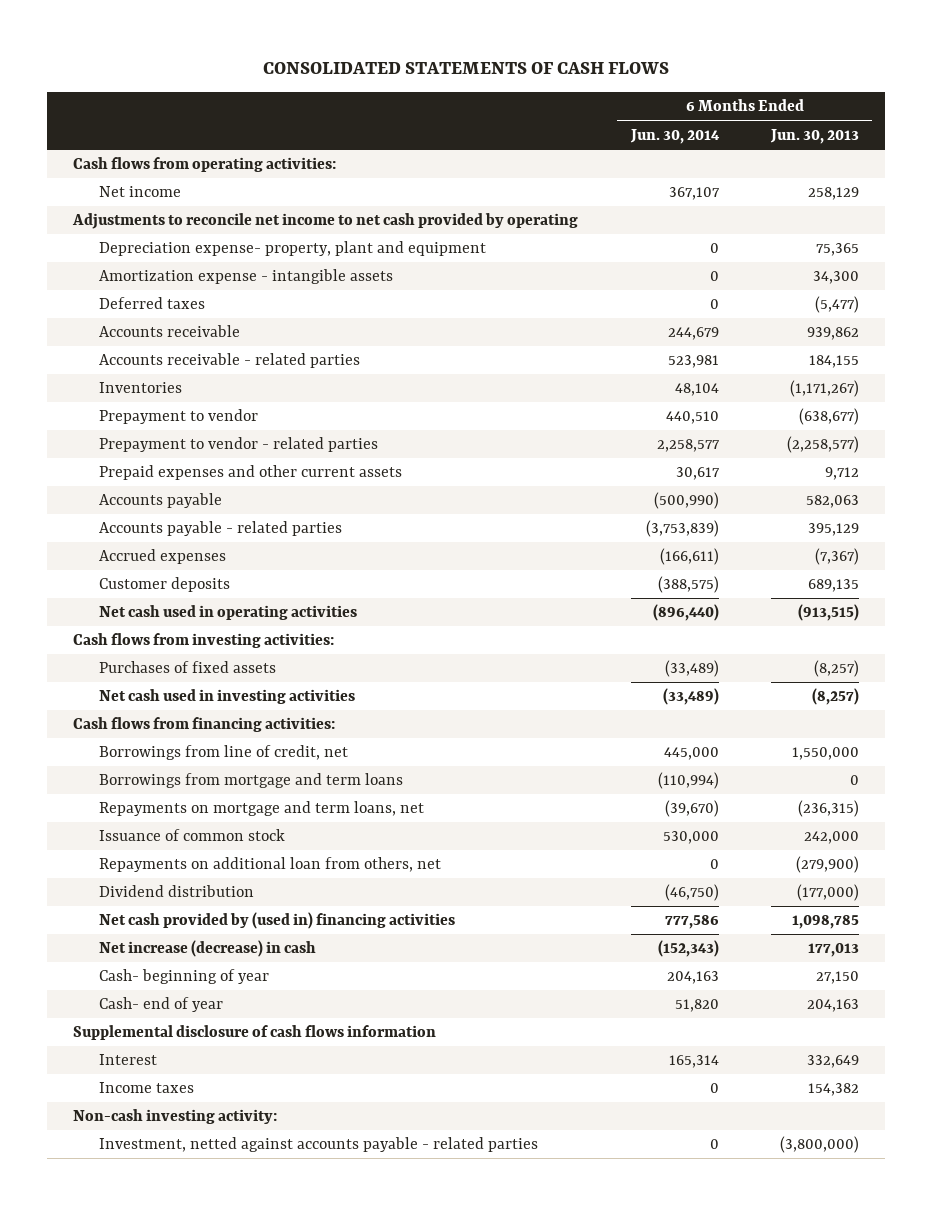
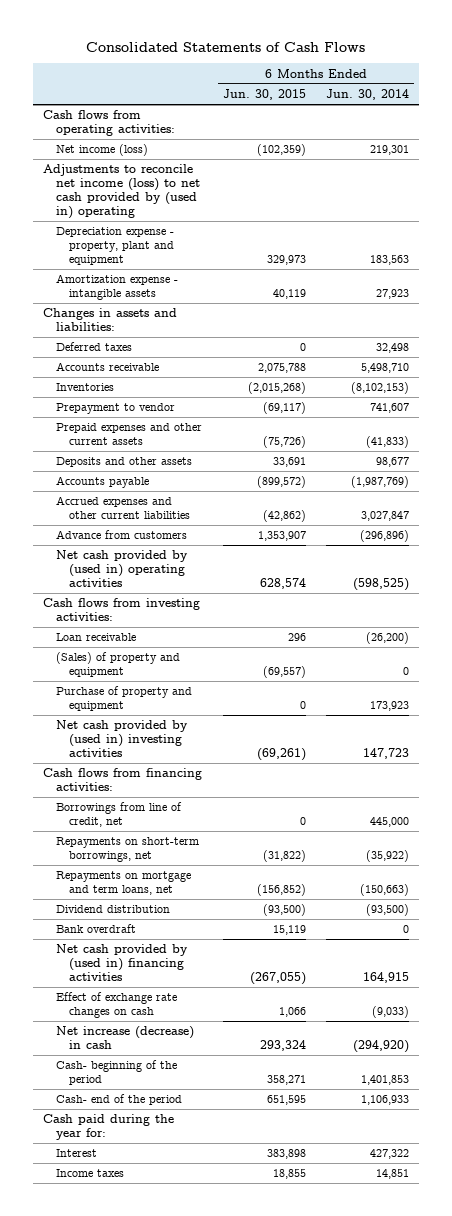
- CONSOLIDATED STATEMENTS OF CASH FLOWS
+ Consolidated Statements of Cash Flows
- | 6 Months Ended Jun. 30, 2014 | 6 Months Ended Jun. 30, 2013
+ | 6 Months Ended Jun. 30, 2015 | 6 Months Ended Jun. 30, 2014
- Net income | 367,107 | 258,129
- Adjustments to reconcile net income to net cash provided by operating
- Depreciation expense- property, plant and equipment | 0 | 75,365
- Amortization expense - intangible assets | 0 | 34,300
- Deferred taxes | 0 | (5,477)
- Accounts receivable | 244,679 | 939,862
- Accounts receivable - related parties | 523,981 | 184,155
- Inventories | 48,104 | (1,171,267)
- Prepayment to vendor | 440,510 | (638,677)
- Prepayment to vendor - related parties | 2,258,577 | (2,258,577)
- Prepaid expenses and other current assets | 30,617 | 9,712
- Accounts payable | (500,990) | 582,063
- Accounts payable - related parties | (3,753,839) | 395,129
- Accrued expenses | (166,611) | (7,367)
- Customer deposits | (388,575) | 689,135
- Net cash used in operating activities | (896,440) | (913,515)
+ Net income (loss) | (102,359) | 219,301
+ Adjustments to reconcile net income (loss) to net cash provided by (used in) operating
+ Depreciation expense - property, plant and equipment | 329,973 | 183,563
+ Amortization expense - intangible assets | 40,119 | 27,923
+ Changes in assets and liabilities:
+ Deferred taxes | 0 | 32,498
+ Accounts receivable | 2,075,788 | 5,498,710
+ Inventories | (2,015,268) | (8,102,153)
+ Prepayment to vendor | (69,117) | 741,607
+ Prepaid expenses and other current assets | (75,726) | (41,833)
+ Deposits and other assets | 33,691 | 98,677
+ Accounts payable | (899,572) | (1,987,769)
+ Accrued expenses and other current liabilities | (42,862) | 3,027,847
+ Advance from customers | 1,353,907 | (296,896)
+ Net cash provided by (used in) operating activities | 628,574 | (598,525)
- Purchases of fixed assets | (33,489) | (8,257)
- Net cash used in investing activities | (33,489) | (8,257)
+ Loan receivable | 296 | (26,200)
+ (Sales) of property and equipment | (69,557) | 0
+ Purchase of property and equipment | 0 | 173,923
+ Net cash provided by (used in) investing activities | (69,261) | 147,723
- Borrowings from mortgage and term loans | (110,994) | 0
- Repayments on mortgage and term loans, net | (39,670) | (236,315)
- Issuance of common stock | 530,000 | 242,000
- Repayments on additional loan from others, net | 0 | (279,900)
- Dividend distribution | (46,750) | (177,000)
- Net cash provided by (used in) financing activities | 777,586 | 1,098,785
- Net increase (decrease) in cash | (152,343) | 177,013
- Cash- beginning of year | 204,163 | 27,150
- Cash- end of year | 51,820 | 204,163
- Supplemental disclosure of cash flows information
- Interest | 165,314 | 332,649
- Income taxes | 0 | 154,382
- Non-cash investing activity:
- Investment, netted against accounts payable - related parties | 0 | (3,800,000)
+ Repayments on short-term borrowings, net | (31,822) | (35,922)
+ Repayments on mortgage and term loans, net | (156,852) | (150,663)
+ Dividend distribution | (93,500) | (93,500)
+ Bank overdraft | 15,119 | 0
+ Net cash provided by (used in) financing activities | (267,055) | 164,915
+ Effect of exchange rate changes on cash | 1,066 | (9,033)
+ Net increase (decrease) in cash | 293,324 | (294,920)
+ Cash- beginning of the period | 358,271 | 1,401,853
+ Cash- end of the period | 651,595 | 1,106,933
+ Cash paid during the year for:
+ Interest | 383,898 | 427,322
+ Income taxes | 18,855 | 14,851

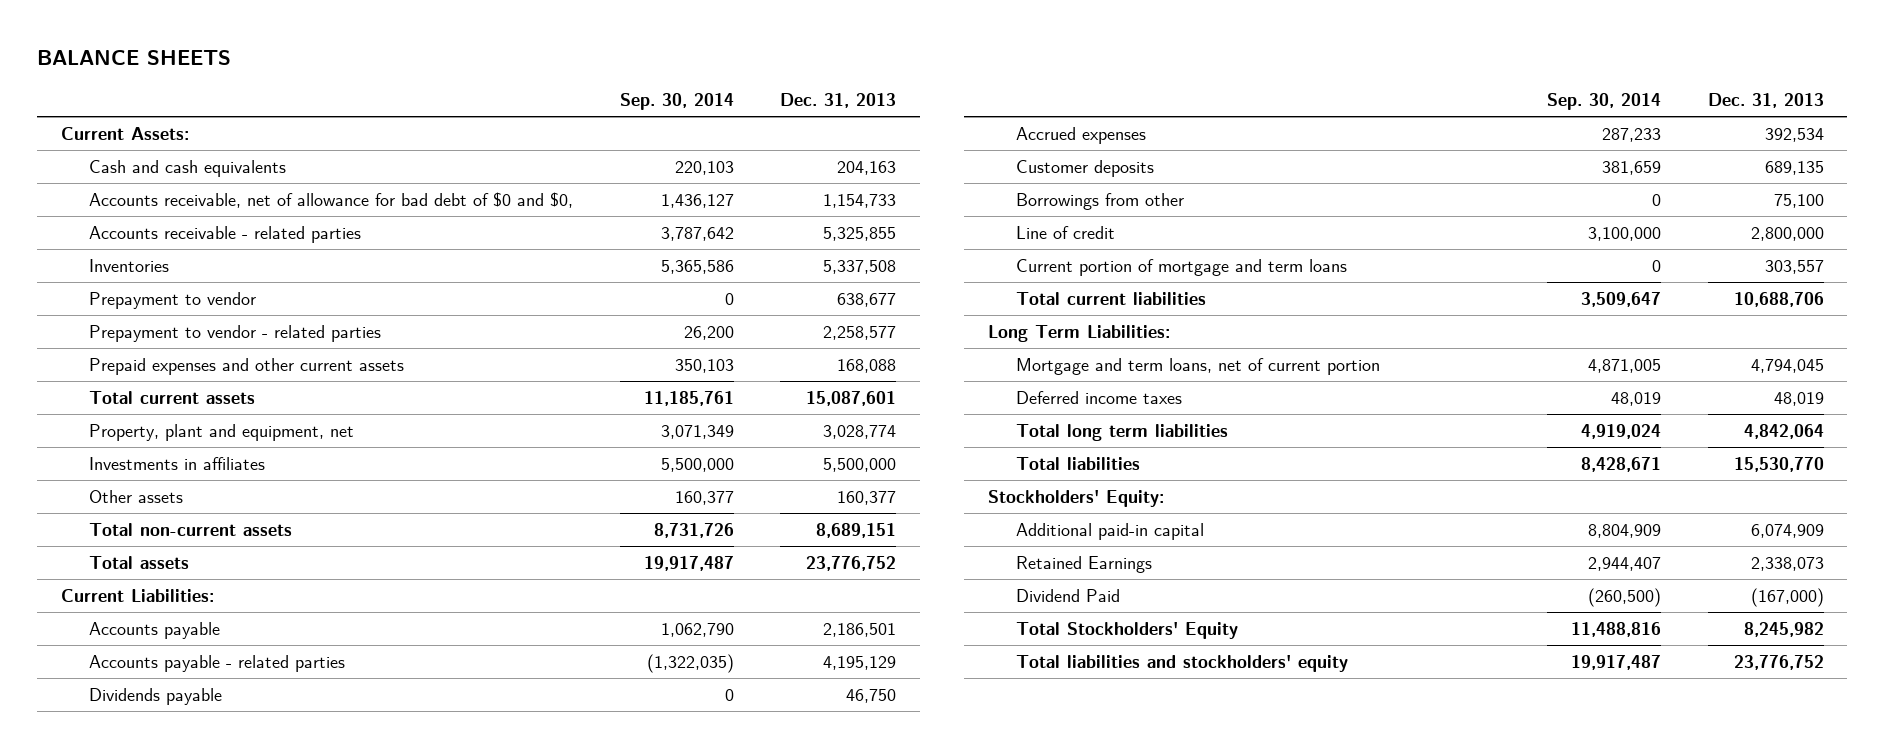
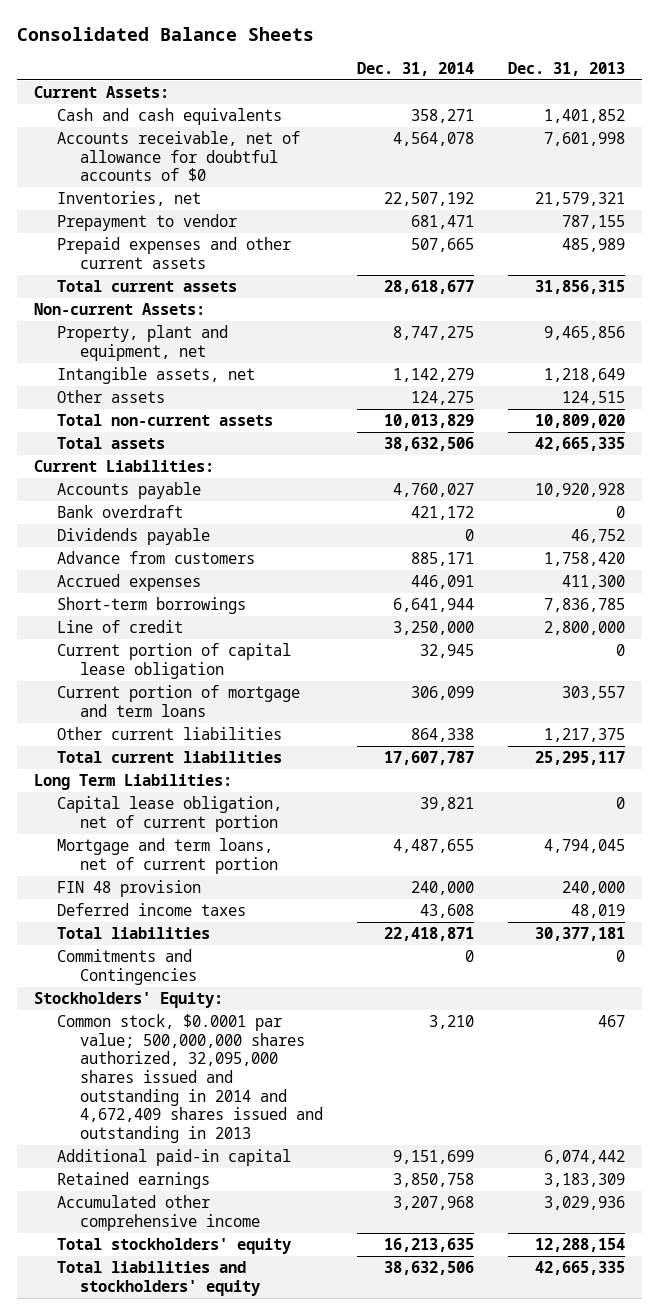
- BALANCE SHEETS
+ Consolidated Balance Sheets
- | Sep. 30, 2014 | Dec. 31, 2013
+ | Dec. 31, 2014 | Dec. 31, 2013
- Cash and cash equivalents | 220,103 | 204,163
- Accounts receivable, net of allowance for bad debt of $0 and $0, | 1,436,127 | 1,154,733
- Accounts receivable - related parties | 3,787,642 | 5,325,855
- Inventories | 5,365,586 | 5,337,508
- Prepayment to vendor | 0 | 638,677
- Prepayment to vendor - related parties | 26,200 | 2,258,577
- Prepaid expenses and other current assets | 350,103 | 168,088
- Total current assets | 11,185,761 | 15,087,601
- Property, plant and equipment, net | 3,071,349 | 3,028,774
- Investments in affiliates | 5,500,000 | 5,500,000
- Other assets | 160,377 | 160,377
- Total non-current assets | 8,731,726 | 8,689,151
- Total assets | 19,917,487 | 23,776,752
+ Cash and cash equivalents | 358,271 | 1,401,852
+ Accounts receivable, net of allowance for doubtful accounts of $0 | 4,564,078 | 7,601,998
+ Inventories, net | 22,507,192 | 21,579,321
+ Prepayment to vendor | 681,471 | 787,155
+ Prepaid expenses and other current assets | 507,665 | 485,989
+ Total current assets | 28,618,677 | 31,856,315
+ Non-current Assets:
+ Property, plant and equipment, net | 8,747,275 | 9,465,856
+ Intangible assets, net | 1,142,279 | 1,218,649
+ Other assets | 124,275 | 124,515
+ Total non-current assets | 10,013,829 | 10,809,020
+ Total assets | 38,632,506 | 42,665,335
- Accounts payable | 1,062,790 | 2,186,501
- Accounts payable - related parties | (1,322,035) | 4,195,129
- Dividends payable | 0 | 46,750
- Accrued expenses | 287,233 | 392,534
- Customer deposits | 381,659 | 689,135
- Borrowings from other | 0 | 75,100
+ Accounts payable | 4,760,027 | 10,920,928
+ Bank overdraft | 421,172 | 0
+ Dividends payable | 0 | 46,752
+ Advance from customers | 885,171 | 1,758,420
+ Accrued expenses | 446,091 | 411,300
+ Short-term borrowings | 6,641,944 | 7,836,785
+ Current portion of capital lease obligation | 32,945 | 0
- Total current liabilities | 3,509,647 | 10,688,706
+ Other current liabilities | 864,338 | 1,217,375
+ Total current liabilities | 17,607,787 | 25,295,117
+ Capital lease obligation, net of current portion | 39,821 | 0
+ FIN 48 provision | 240,000 | 240,000
- Total long term liabilities | 4,919,024 | 4,842,064
- Total liabilities | 8,428,671 | 15,530,770
+ Total liabilities | 22,418,871 | 30,377,181
+ Commitments and Contingencies | 0 | 0
- Additional paid-in capital | 8,804,909 | 6,074,909
- Retained Earnings | 2,944,407 | 2,338,073
- Dividend Paid | (260,500) | (167,000)
- Total Stockholders' Equity | 11,488,816 | 8,245,982
- Total liabilities and stockholders' equity | 19,917,487 | 23,776,752
+ Common stock, $0.0001 par value; 500,000,000 shares authorized, 32,095,000 shares issued and outstanding in 2014 and 4,672,409 shares issued and outstanding in 2013 | 3,210 | 467
+ Additional paid-in capital | 9,151,699 | 6,074,442
+ Retained earnings | 3,850,758 | 3,183,309
+ Accumulated other comprehensive income | 3,207,968 | 3,029,936
+ Total stockholders' equity | 16,213,635 | 12,288,154
+ Total liabilities and stockholders' equity | 38,632,506 | 42,665,335

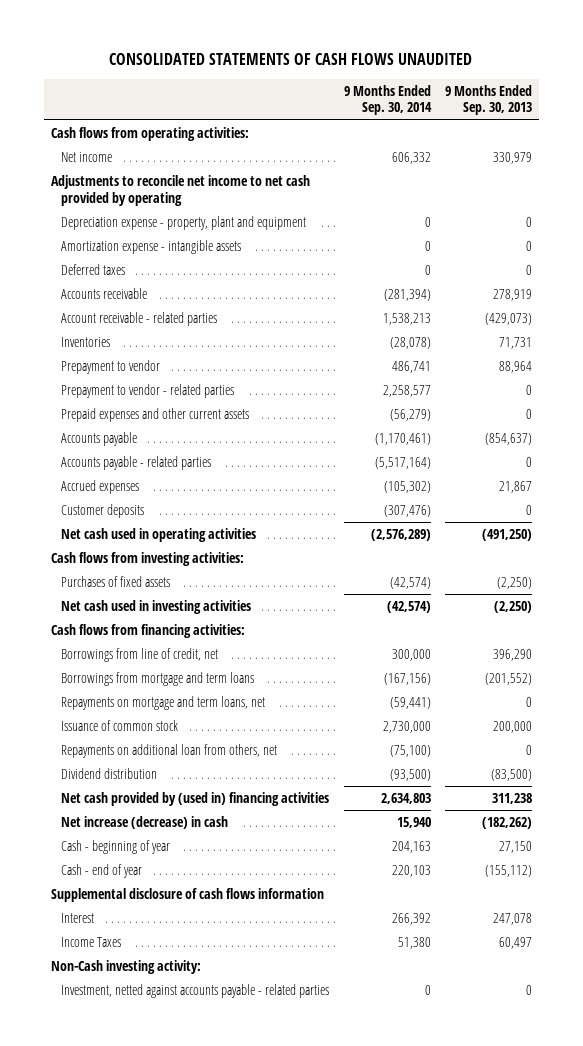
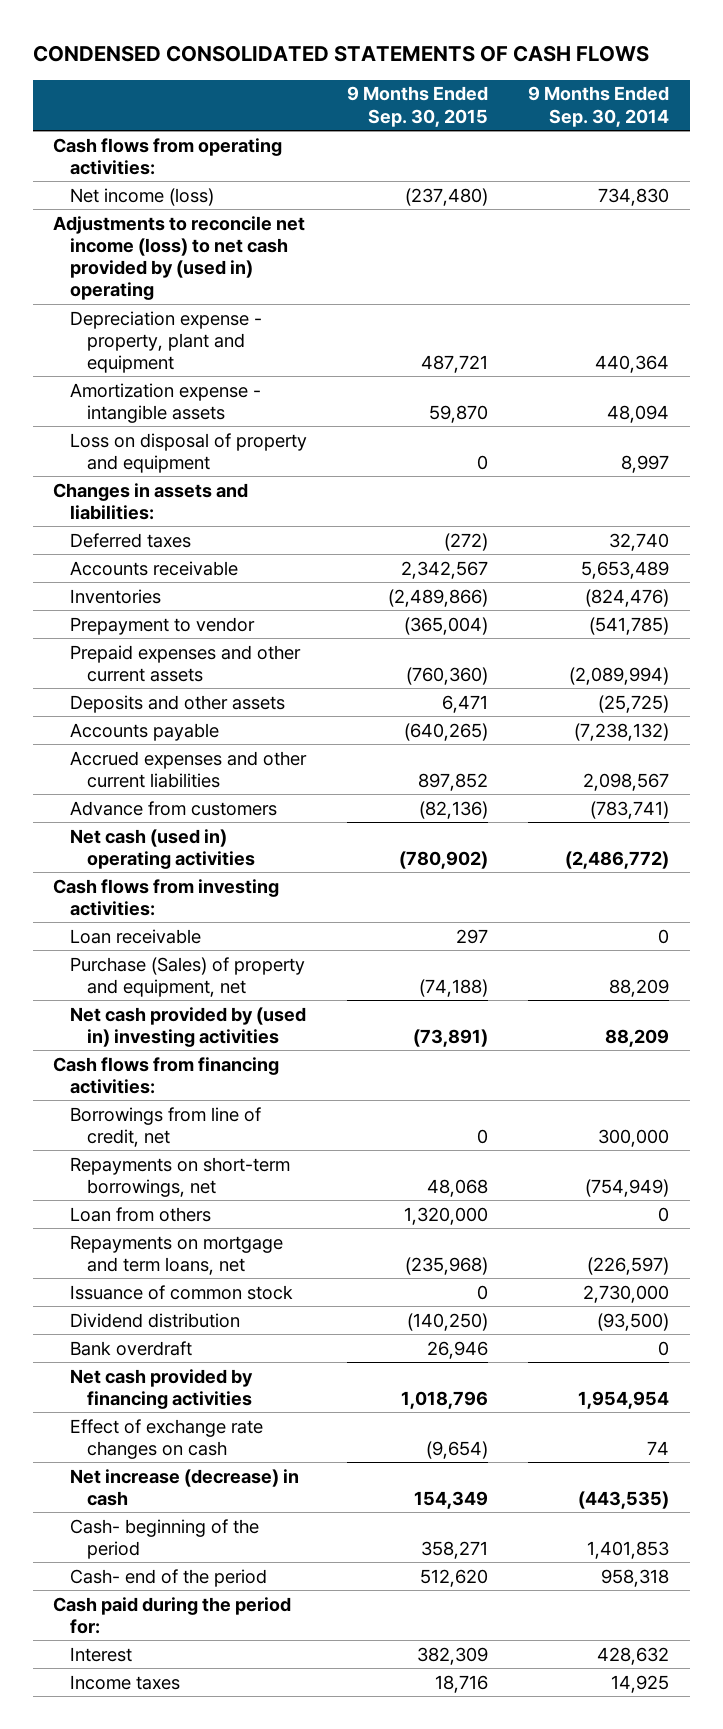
- CONSOLIDATED STATEMENTS OF CASH FLOWS UNAUDITED
+ CONDENSED CONSOLIDATED STATEMENTS OF CASH FLOWS
- | 9 Months Ended Sep. 30, 2014 | 9 Months Ended Sep. 30, 2013
+ | 9 Months Ended Sep. 30, 2015 | 9 Months Ended Sep. 30, 2014
- Net income | 606,332 | 330,979
- Adjustments to reconcile net income to net cash provided by operating
- Depreciation expense - property, plant and equipment | 0 | 0
- Amortization expense - intangible assets | 0 | 0
- Deferred taxes | 0 | 0
- Accounts receivable | (281,394) | 278,919
- Account receivable - related parties | 1,538,213 | (429,073)
- Inventories | (28,078) | 71,731
- Prepayment to vendor | 486,741 | 88,964
- Prepayment to vendor - related parties | 2,258,577 | 0
- Prepaid expenses and other current assets | (56,279) | 0
- Accounts payable | (1,170,461) | (854,637)
- Accounts payable - related parties | (5,517,164) | 0
- Accrued expenses | (105,302) | 21,867
- Customer deposits | (307,476) | 0
- Net cash used in operating activities | (2,576,289) | (491,250)
+ Net income (loss) | (237,480) | 734,830
+ Adjustments to reconcile net income (loss) to net cash provided by (used in) operating
+ Depreciation expense - property, plant and equipment | 487,721 | 440,364
+ Amortization expense - intangible assets | 59,870 | 48,094
+ Loss on disposal of property and equipment | 0 | 8,997
+ Changes in assets and liabilities:
+ Deferred taxes | (272) | 32,740
+ Accounts receivable | 2,342,567 | 5,653,489
+ Inventories | (2,489,866) | (824,476)
+ Prepayment to vendor | (365,004) | (541,785)
+ Prepaid expenses and other current assets | (760,360) | (2,089,994)
+ Deposits and other assets | 6,471 | (25,725)
+ Accounts payable | (640,265) | (7,238,132)
+ Accrued expenses and other current liabilities | 897,852 | 2,098,567
+ Advance from customers | (82,136) | (783,741)
+ Net cash (used in) operating activities | (780,902) | (2,486,772)
- Purchases of fixed assets | (42,574) | (2,250)
- Net cash used in investing activities | (42,574) | (2,250)
+ Loan receivable | 297 | 0
+ Purchase (Sales) of property and equipment, net | (74,188) | 88,209
+ Net cash provided by (used in) investing activities | (73,891) | 88,209
- Borrowings from mortgage and term loans | (167,156) | (201,552)
- Repayments on mortgage and term loans, net | (59,441) | 0
+ Repayments on short-term borrowings, net | 48,068 | (754,949)
+ Loan from others | 1,320,000 | 0
+ Repayments on mortgage and term loans, net | (235,968) | (226,597)
- Repayments on additional loan from others, net | (75,100) | 0
- Net cash provided by (used in) financing activities | 2,634,803 | 311,238
- Net increase (decrease) in cash | 15,940 | (182,262)
- Cash - beginning of year | 204,163 | 27,150
- Cash - end of year | 220,103 | (155,112)
- Supplemental disclosure of cash flows information
- Interest | 266,392 | 247,078
- Income Taxes | 51,380 | 60,497
- Non-Cash investing activity:
- Investment, netted against accounts payable - related parties | 0 | 0
+ Bank overdraft | 26,946 | 0
+ Net cash provided by financing activities | 1,018,796 | 1,954,954
+ Effect of exchange rate changes on cash | (9,654) | 74
+ Net increase (decrease) in cash | 154,349 | (443,535)
+ Cash- beginning of the period | 358,271 | 1,401,853
+ Cash- end of the period | 512,620 | 958,318
+ Cash paid during the period for:
+ Interest | 382,309 | 428,632
+ Income taxes | 18,716 | 14,925

